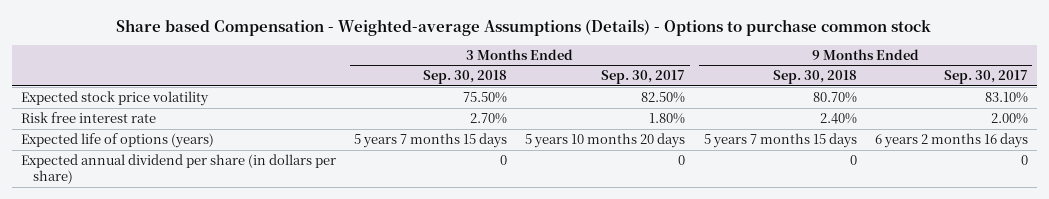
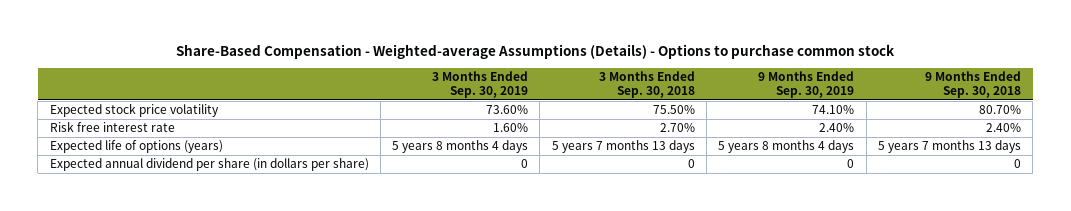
- Share based Compensation - Weighted-average Assumptions (Details) - Options to purchase common stock
+ Share-Based Compensation - Weighted-average Assumptions (Details) - Options to purchase common stock
- | 3 Months Ended Sep. 30, 2018 | 3 Months Ended Sep. 30, 2017 | 9 Months Ended Sep. 30, 2018 | 9 Months Ended Sep. 30, 2017
+ | 3 Months Ended Sep. 30, 2019 | 3 Months Ended Sep. 30, 2018 | 9 Months Ended Sep. 30, 2019 | 9 Months Ended Sep. 30, 2018
- Expected life of options (years) | 5 years 7 months 15 days | 5 years 10 months 20 days | 5 years 7 months 15 days | 6 years 2 months 16 days
+ Expected life of options (years) | 5 years 8 months 4 days | 5 years 7 months 13 days | 5 years 8 months 4 days | 5 years 7 months 13 days

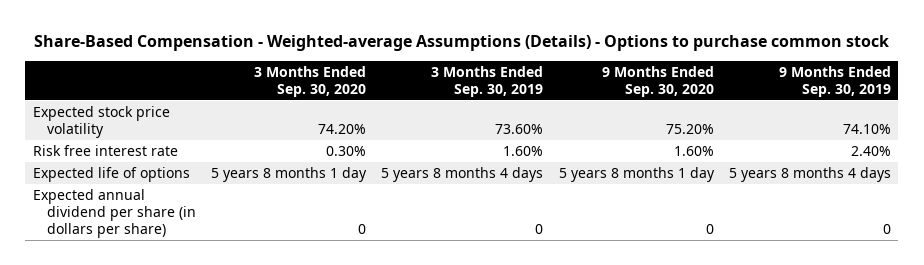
- | 3 Months Ended Sep. 30, 2019 | 3 Months Ended Sep. 30, 2018 | 9 Months Ended Sep. 30, 2019 | 9 Months Ended Sep. 30, 2018
+ | 3 Months Ended Sep. 30, 2020 | 3 Months Ended Sep. 30, 2019 | 9 Months Ended Sep. 30, 2020 | 9 Months Ended Sep. 30, 2019
- Expected life of options (years) | 5 years 8 months 4 days | 5 years 7 months 13 days | 5 years 8 months 4 days | 5 years 7 months 13 days
+ Expected life of options | 5 years 8 months 1 day | 5 years 8 months 4 days | 5 years 8 months 1 day | 5 years 8 months 4 days

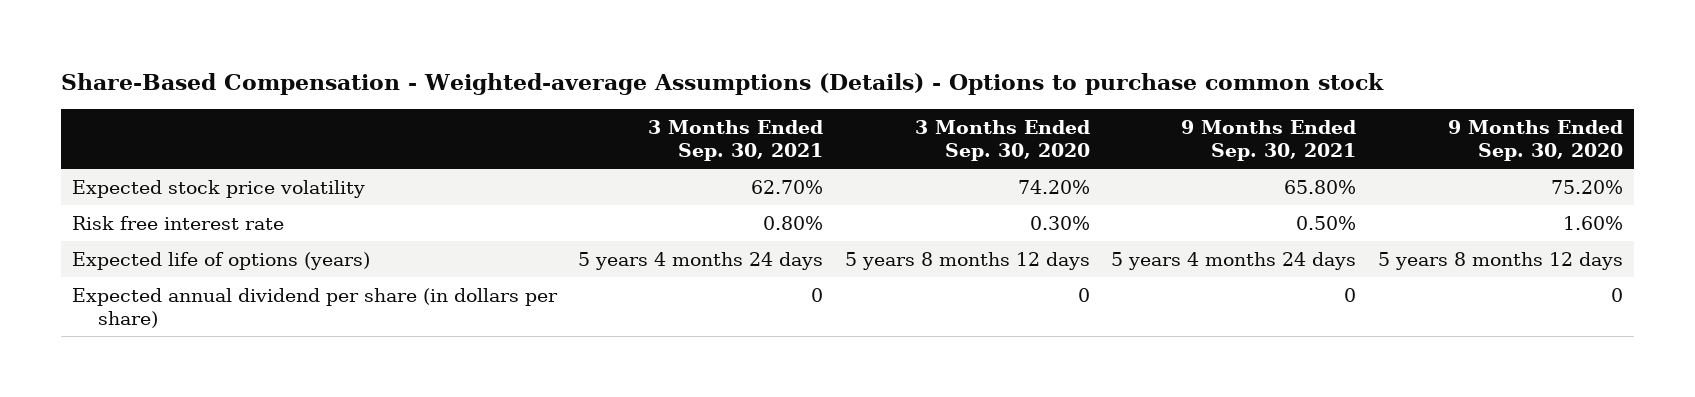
- | 3 Months Ended Sep. 30, 2020 | 3 Months Ended Sep. 30, 2019 | 9 Months Ended Sep. 30, 2020 | 9 Months Ended Sep. 30, 2019
+ | 3 Months Ended Sep. 30, 2021 | 3 Months Ended Sep. 30, 2020 | 9 Months Ended Sep. 30, 2021 | 9 Months Ended Sep. 30, 2020
- Expected life of options | 5 years 8 months 1 day | 5 years 8 months 4 days | 5 years 8 months 1 day | 5 years 8 months 4 days
+ Expected life of options (years) | 5 years 4 months 24 days | 5 years 8 months 12 days | 5 years 4 months 24 days | 5 years 8 months 12 days

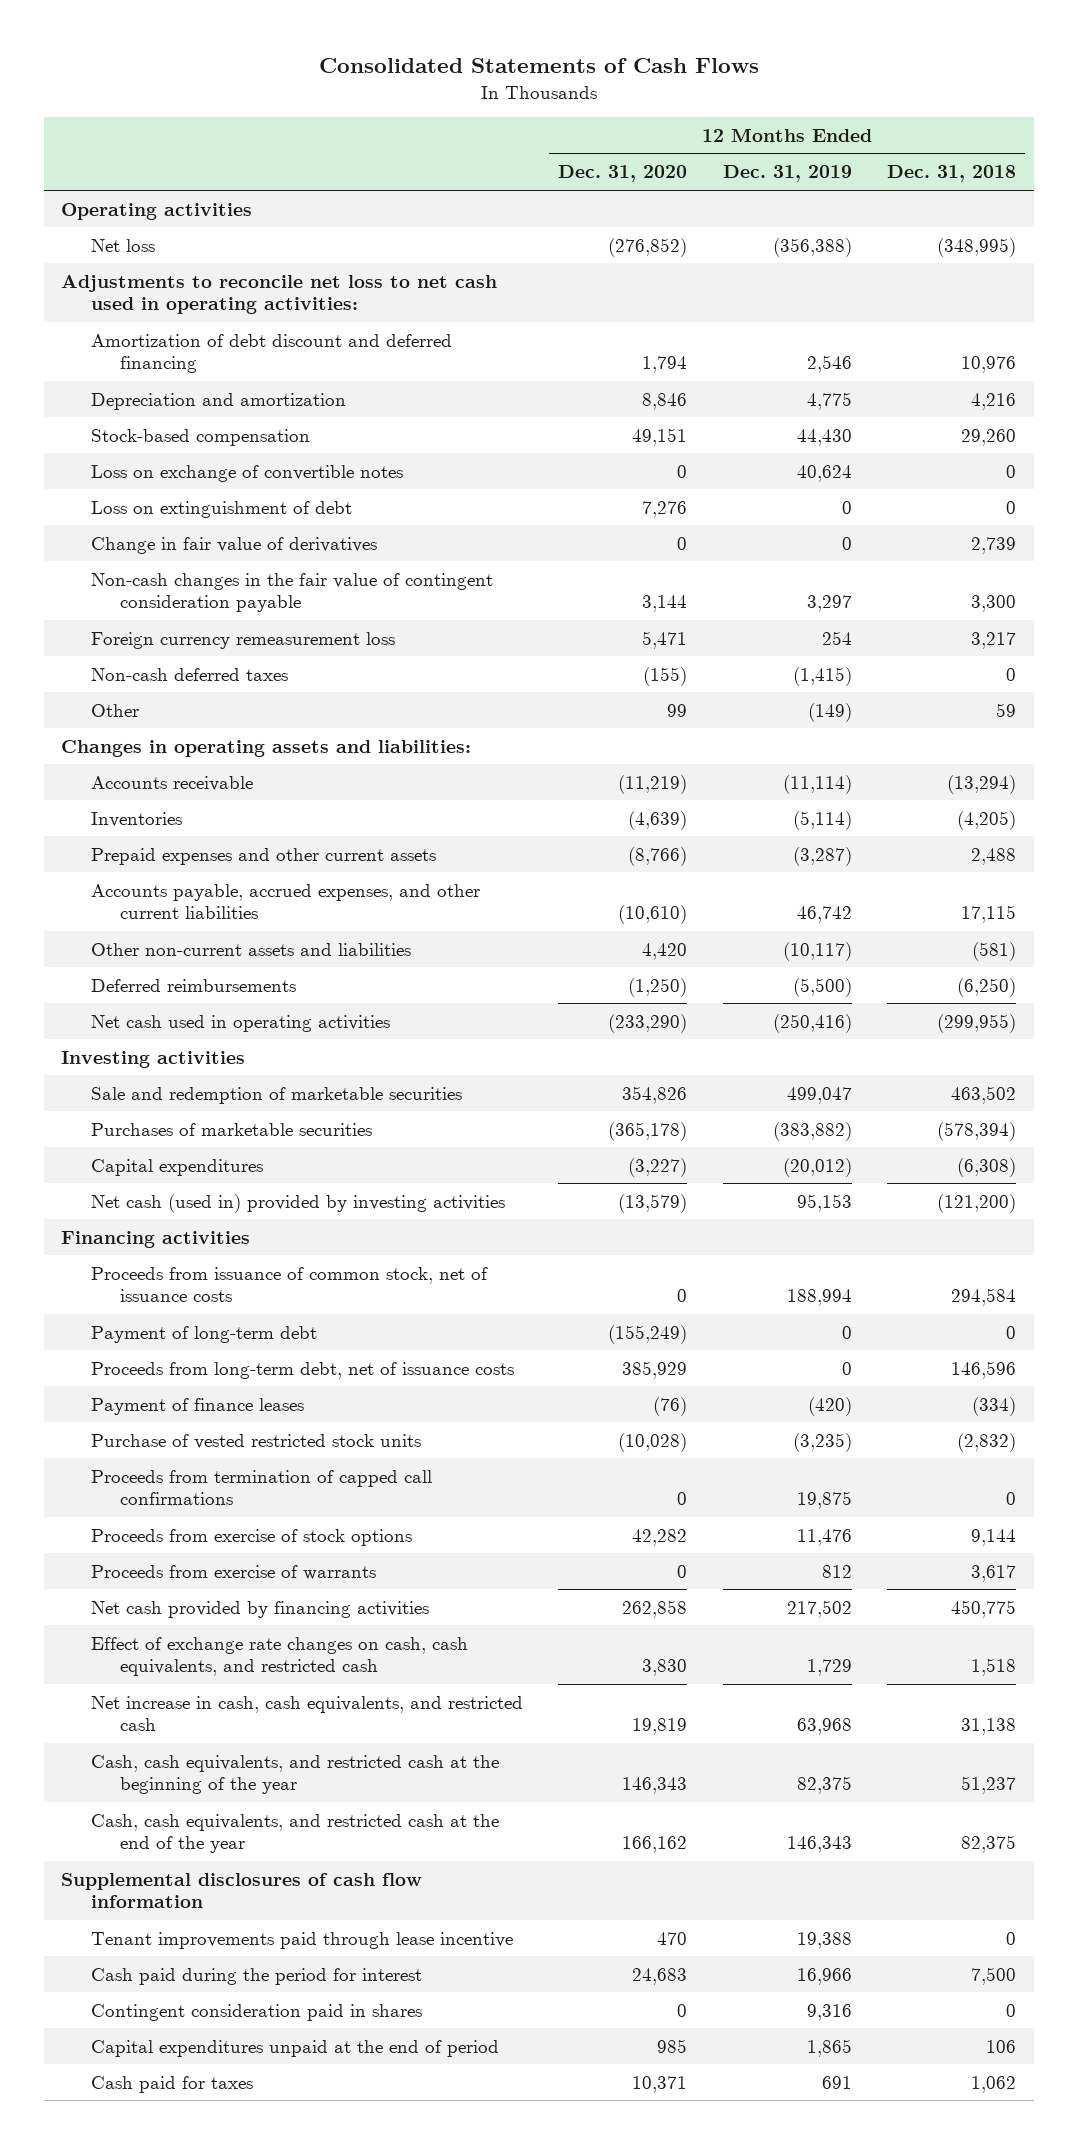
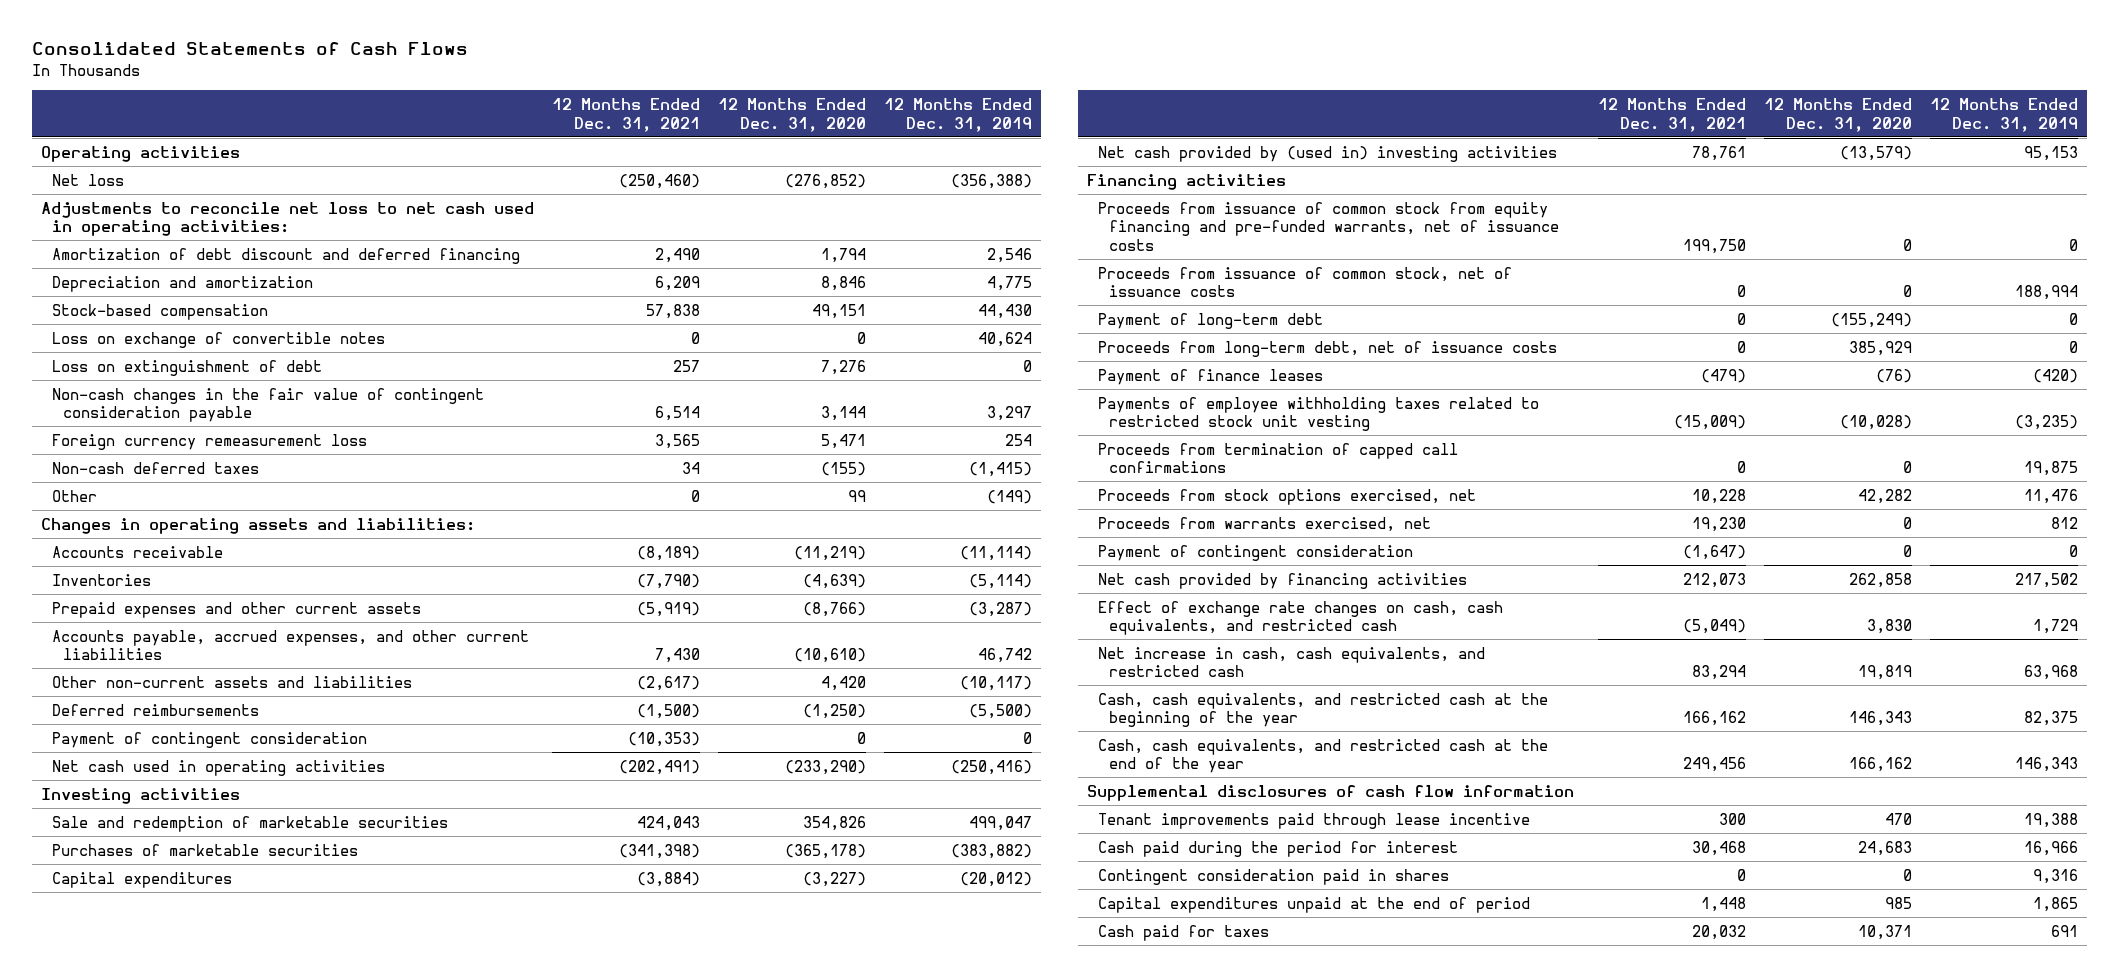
- | 12 Months Ended Dec. 31, 2020 | 12 Months Ended Dec. 31, 2019 | 12 Months Ended Dec. 31, 2018
+ | 12 Months Ended Dec. 31, 2021 | 12 Months Ended Dec. 31, 2020 | 12 Months Ended Dec. 31, 2019
- Change in fair value of derivatives | 0 | 0 | 2,739
+ Payment of contingent consideration | (10,353) | 0 | 0
- Net cash (used in) provided by investing activities | (13,579) | 95,153 | (121,200)
+ Net cash provided by (used in) investing activities | 78,761 | (13,579) | 95,153
+ Proceeds from issuance of common stock from equity financing and pre-funded warrants, net of issuance costs | 199,750 | 0 | 0
- Purchase of vested restricted stock units | (10,028) | (3,235) | (2,832)
+ Payments of employee withholding taxes related to restricted stock unit vesting | (15,009) | (10,028) | (3,235)
- Proceeds from exercise of stock options | 42,282 | 11,476 | 9,144
- Proceeds from exercise of warrants | 0 | 812 | 3,617
+ Proceeds from stock options exercised, net | 10,228 | 42,282 | 11,476
+ Proceeds from warrants exercised, net | 19,230 | 0 | 812
+ Payment of contingent consideration | (1,647) | 0 | 0

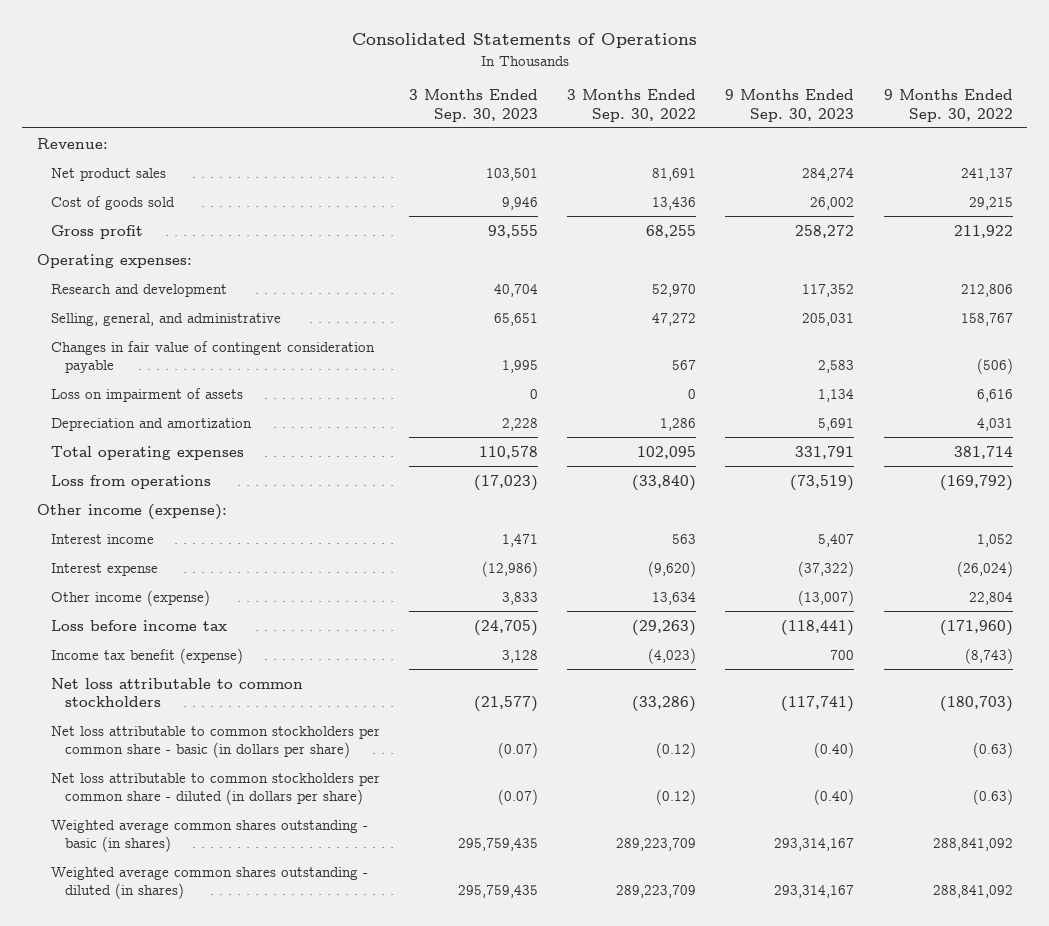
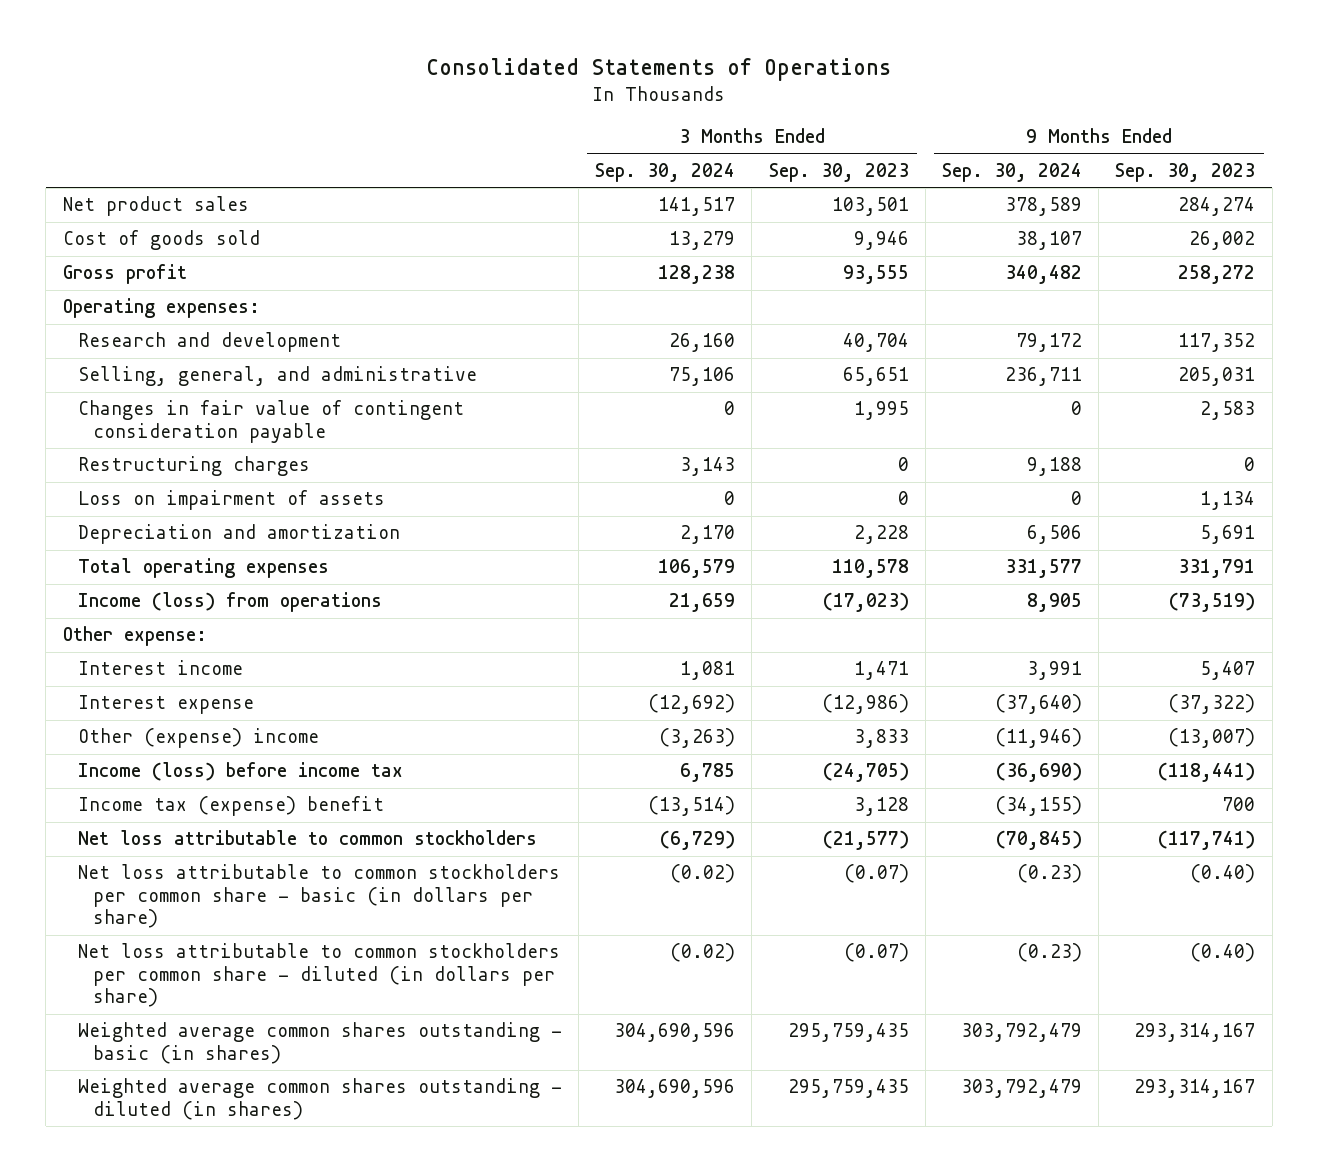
- | 3 Months Ended Sep. 30, 2023 | 3 Months Ended Sep. 30, 2022 | 9 Months Ended Sep. 30, 2023 | 9 Months Ended Sep. 30, 2022
+ | 3 Months Ended Sep. 30, 2024 | 3 Months Ended Sep. 30, 2023 | 9 Months Ended Sep. 30, 2024 | 9 Months Ended Sep. 30, 2023
- Revenue:
+ Restructuring charges | 3,143 | 0 | 9,188 | 0
- Loss from operations | (17,023) | (33,840) | (73,519) | (169,792)
- Other income (expense):
+ Income (loss) from operations | 21,659 | (17,023) | 8,905 | (73,519)
+ Other expense:
- Other income (expense) | 3,833 | 13,634 | (13,007) | 22,804
- Loss before income tax | (24,705) | (29,263) | (118,441) | (171,960)
- Income tax benefit (expense) | 3,128 | (4,023) | 700 | (8,743)
+ Other (expense) income | (3,263) | 3,833 | (11,946) | (13,007)
+ Income (loss) before income tax | 6,785 | (24,705) | (36,690) | (118,441)
+ Income tax (expense) benefit | (13,514) | 3,128 | (34,155) | 700

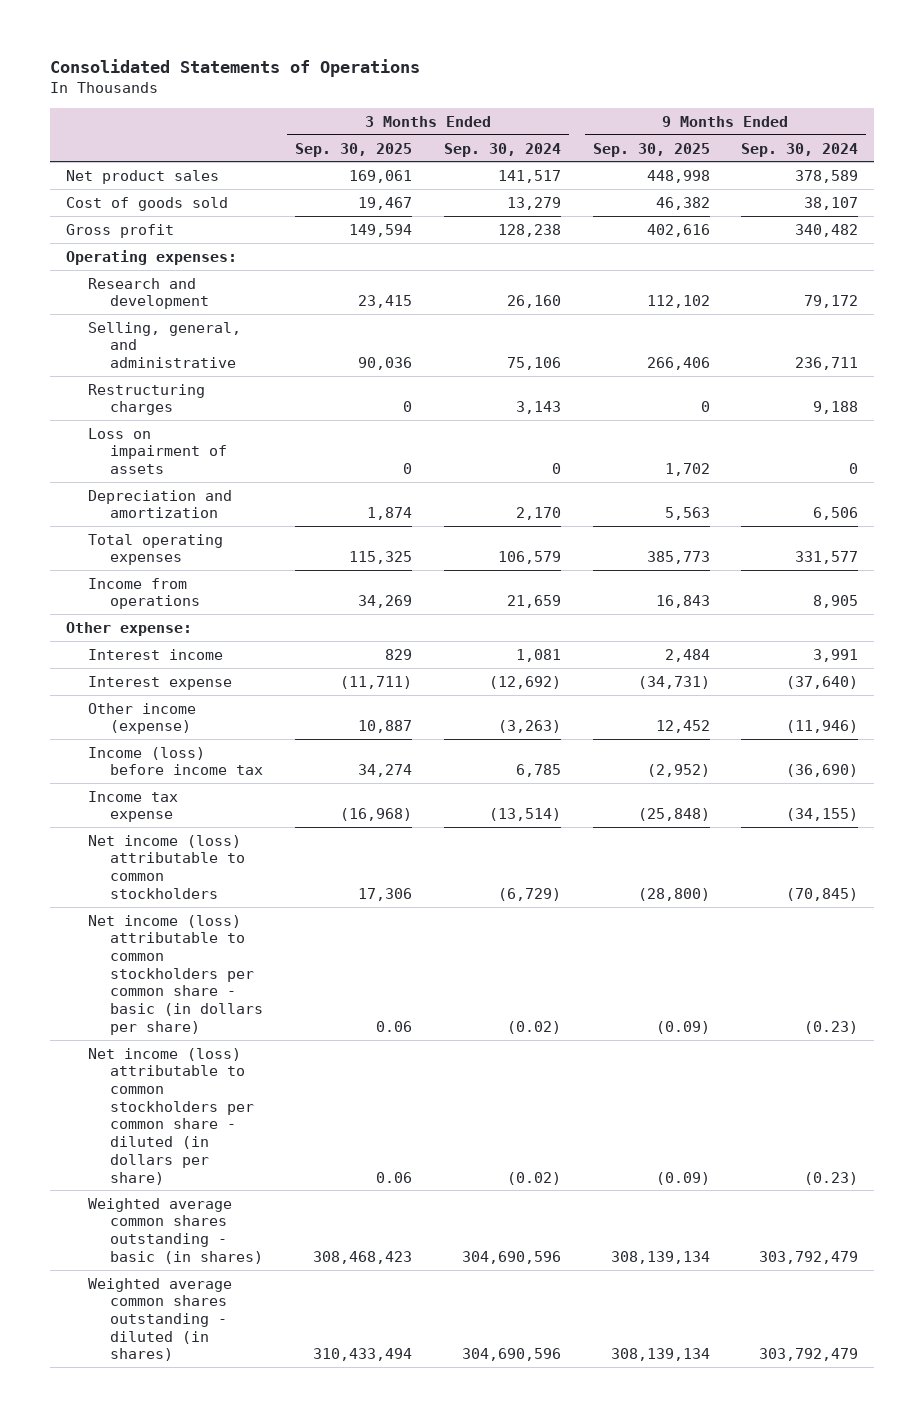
- | 3 Months Ended Sep. 30, 2024 | 3 Months Ended Sep. 30, 2023 | 9 Months Ended Sep. 30, 2024 | 9 Months Ended Sep. 30, 2023
+ | 3 Months Ended Sep. 30, 2025 | 3 Months Ended Sep. 30, 2024 | 9 Months Ended Sep. 30, 2025 | 9 Months Ended Sep. 30, 2024
- Changes in fair value of contingent consideration payable | 0 | 1,995 | 0 | 2,583
- Income (loss) from operations | 21,659 | (17,023) | 8,905 | (73,519)
+ Income from operations | 34,269 | 21,659 | 16,843 | 8,905
- Other (expense) income | (3,263) | 3,833 | (11,946) | (13,007)
+ Other income (expense) | 10,887 | (3,263) | 12,452 | (11,946)
- Income tax (expense) benefit | (13,514) | 3,128 | (34,155) | 700
- Net loss attributable to common stockholders | (6,729) | (21,577) | (70,845) | (117,741)
- Net loss attributable to common stockholders per common share - basic (in dollars per share) | (0.02) | (0.07) | (0.23) | (0.40)
- Net loss attributable to common stockholders per common share - diluted (in dollars per share) | (0.02) | (0.07) | (0.23) | (0.40)
+ Income tax expense | (16,968) | (13,514) | (25,848) | (34,155)
+ Net income (loss) attributable to common stockholders | 17,306 | (6,729) | (28,800) | (70,845)
+ Net income (loss) attributable to common stockholders per common share - basic (in dollars per share) | 0.06 | (0.02) | (0.09) | (0.23)
+ Net income (loss) attributable to common stockholders per common share - diluted (in dollars per share) | 0.06 | (0.02) | (0.09) | (0.23)

